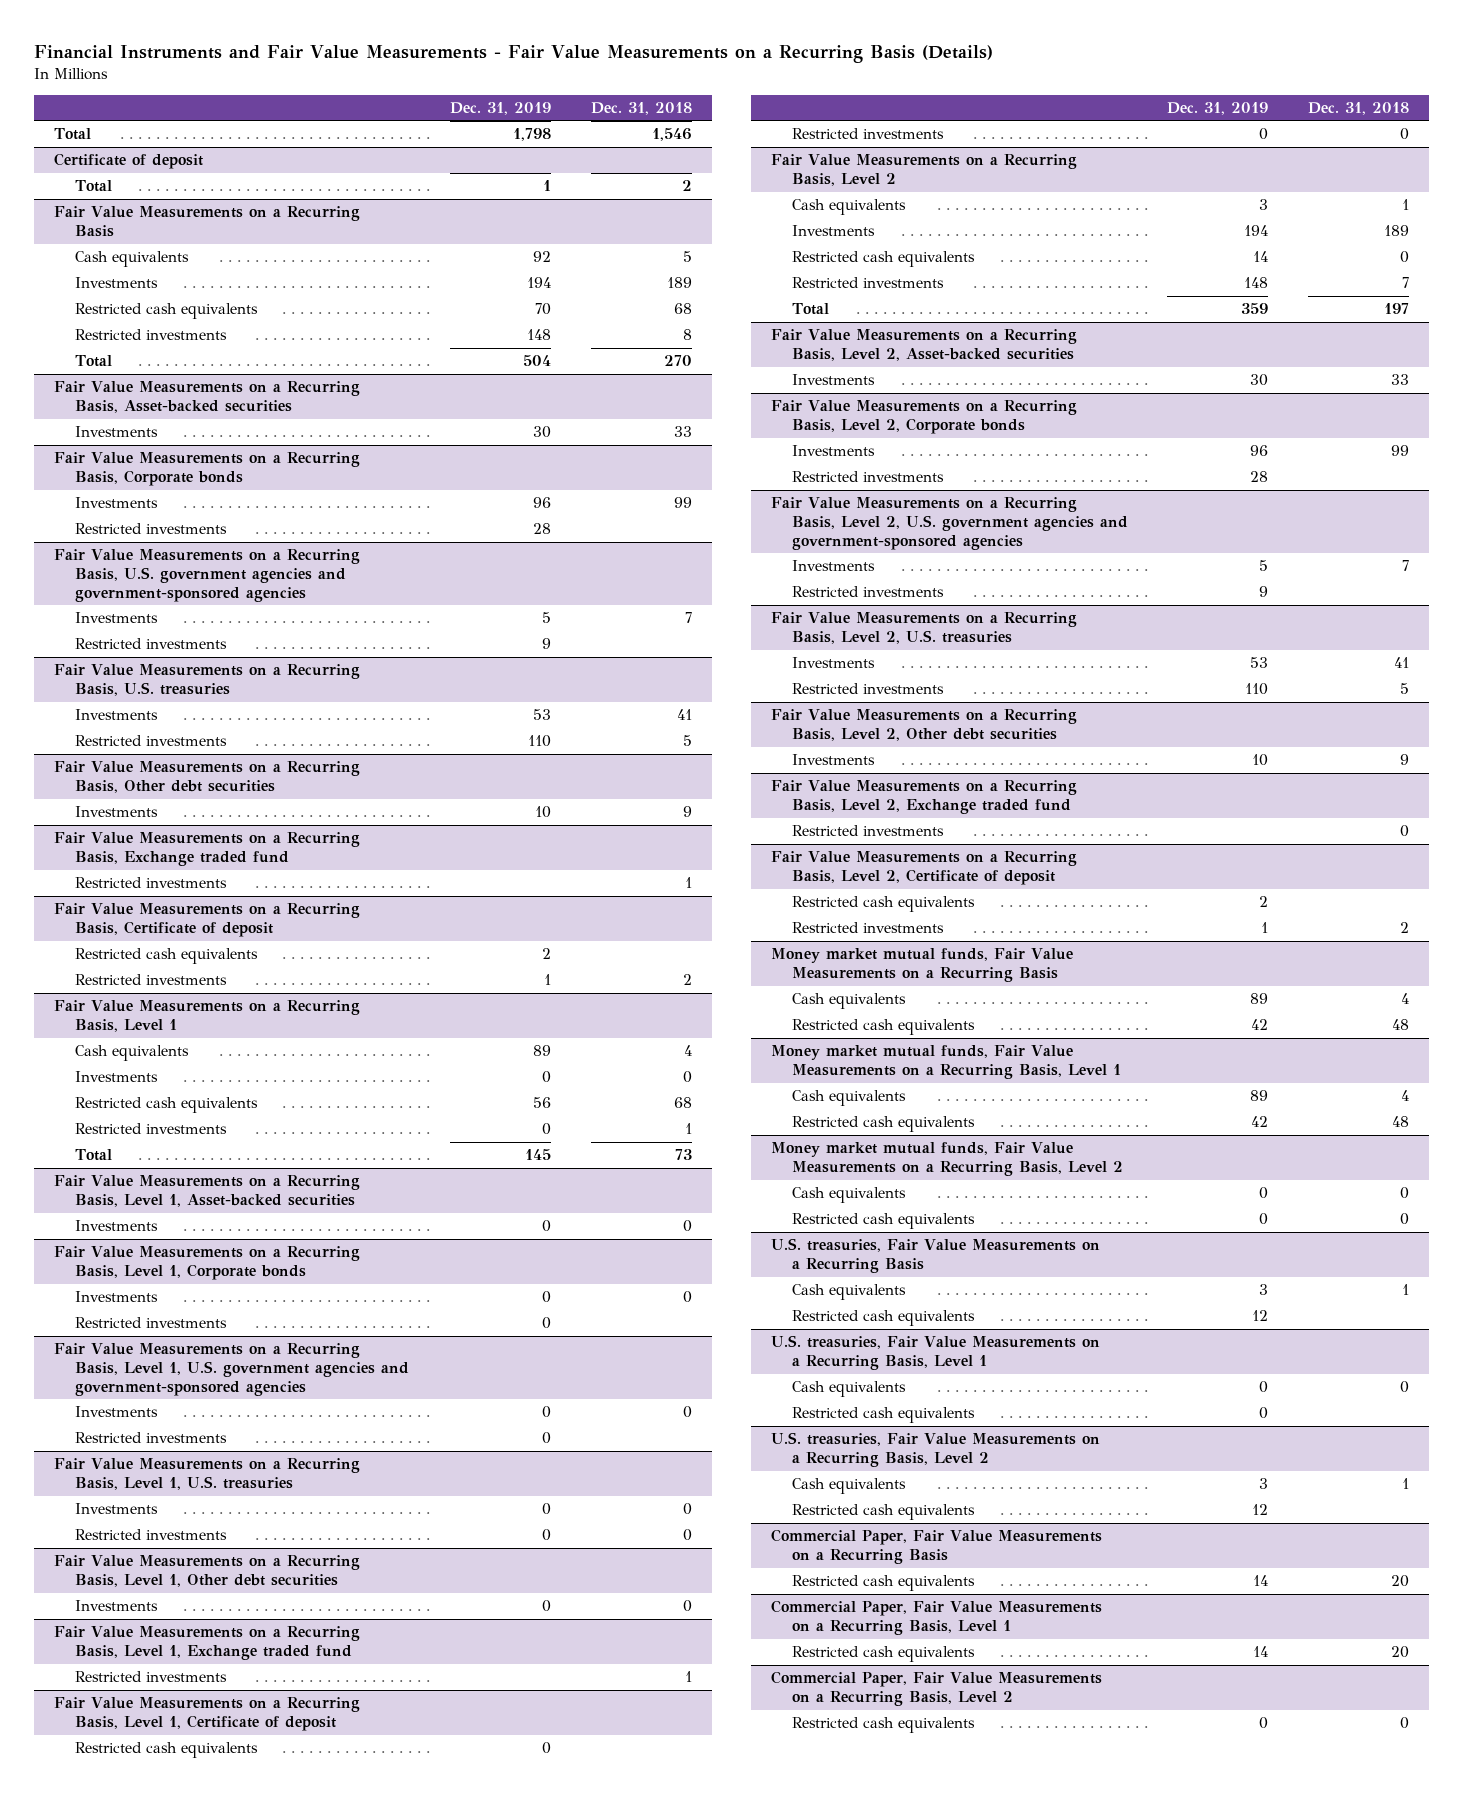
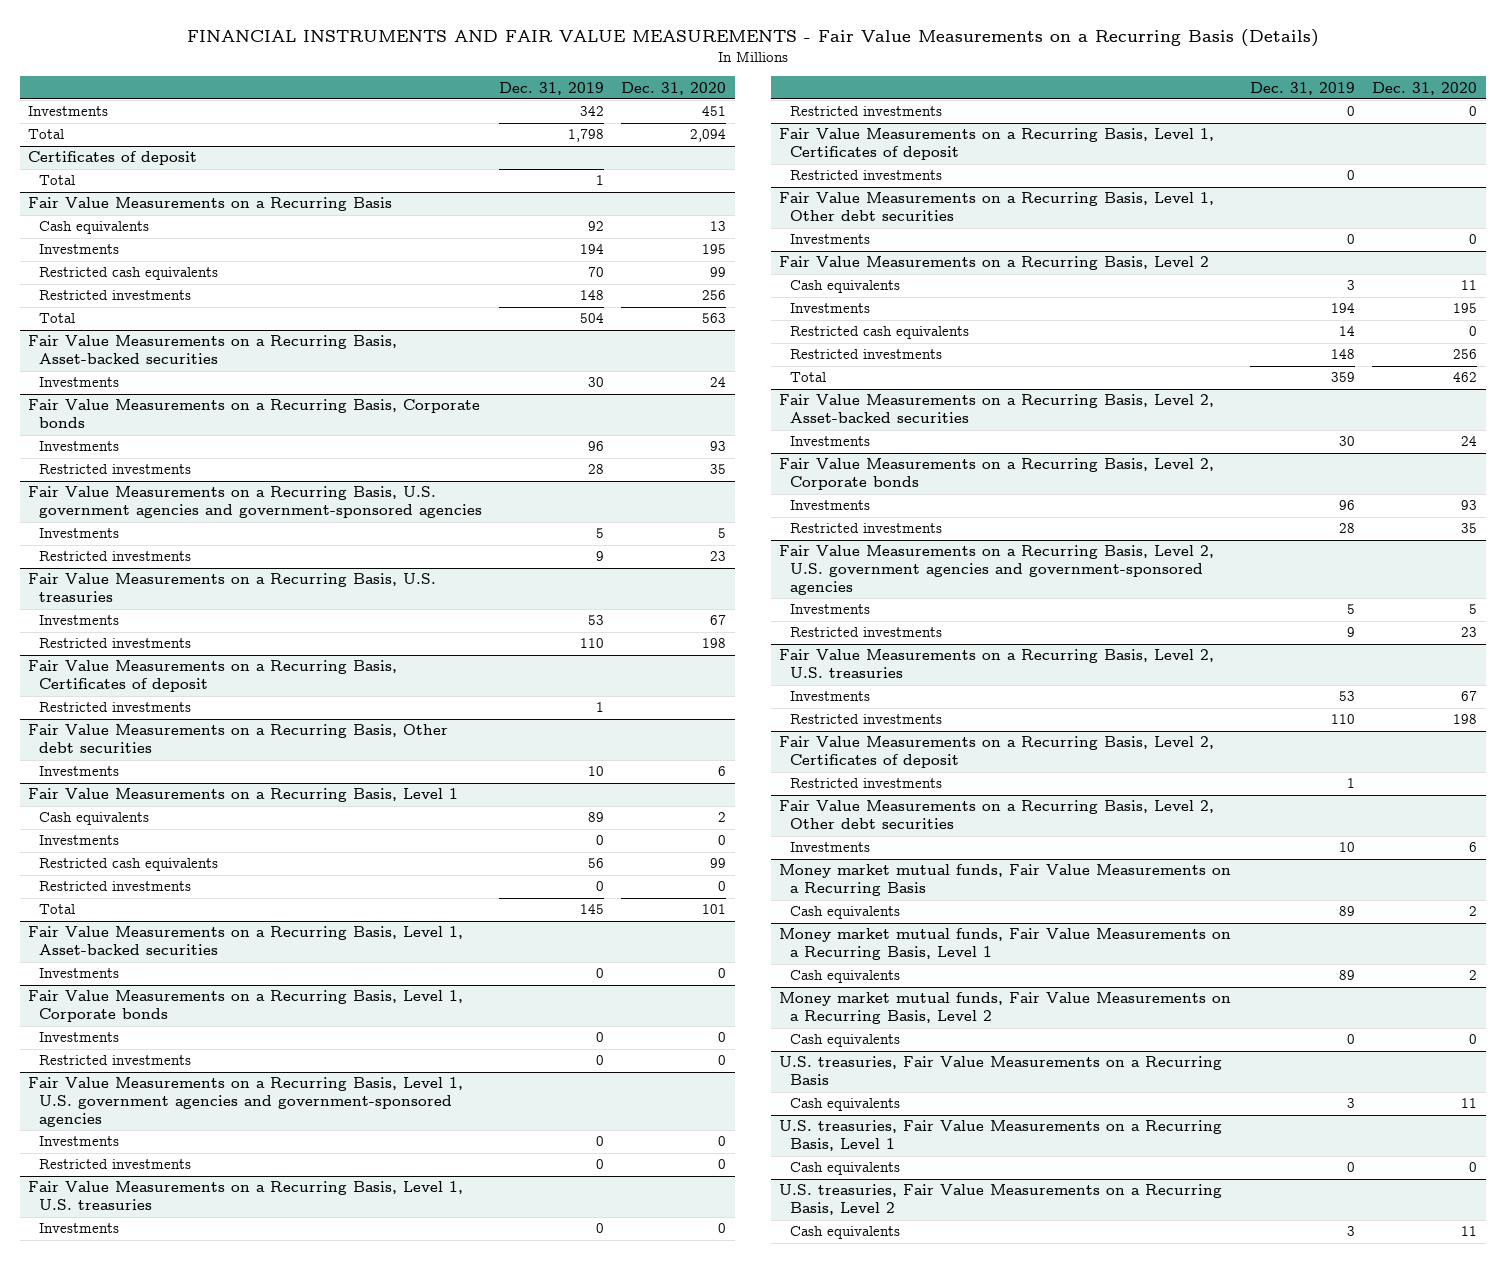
- Financial Instruments and Fair Value Measurements - Fair Value Measurements on a Recurring Basis (Details)
+ FINANCIAL INSTRUMENTS AND FAIR VALUE MEASUREMENTS - Fair Value Measurements on a Recurring Basis (Details)
- | Dec. 31, 2019 | Dec. 31, 2018
+ | Dec. 31, 2019 | Dec. 31, 2020
+ Investments | 342 | 451
- Certificate of deposit
+ Certificates of deposit
+ Fair Value Measurements on a Recurring Basis, Certificates of deposit
+ Restricted investments | 1 |
- Fair Value Measurements on a Recurring Basis, Exchange traded fund
- Restricted investments | | 1
- Fair Value Measurements on a Recurring Basis, Certificate of deposit
- Restricted cash equivalents | 2 |
- Restricted investments | 1 | 2
+ Fair Value Measurements on a Recurring Basis, Level 1, Certificates of deposit
+ Restricted investments | 0 |
- Fair Value Measurements on a Recurring Basis, Level 1, Exchange traded fund
- Restricted investments | | 1
- Fair Value Measurements on a Recurring Basis, Level 1, Certificate of deposit
- Restricted cash equivalents | 0 |
- Restricted investments | 0 | 0
+ Fair Value Measurements on a Recurring Basis, Level 2, Certificates of deposit
+ Restricted investments | 1 |
- Fair Value Measurements on a Recurring Basis, Level 2, Exchange traded fund
- Restricted investments | | 0
- Fair Value Measurements on a Recurring Basis, Level 2, Certificate of deposit
- Restricted cash equivalents | 2 |
- Restricted investments | 1 | 2
@ Money market mutual funds, Fair Value Measurements on a Recurring Basis
- Restricted cash equivalents | 42 | 48
@ Money market mutual funds, Fair Value Measurements on a Recurring Basis, Level 1
- Restricted cash equivalents | 42 | 48
@ Money market mutual funds, Fair Value Measurements on a Recurring Basis, Level 2
- Restricted cash equivalents | 0 | 0
@ U.S. treasuries, Fair Value Measurements on a Recurring Basis
- Restricted cash equivalents | 12 |
@ U.S. treasuries, Fair Value Measurements on a Recurring Basis, Level 1
- Restricted cash equivalents | 0 |
@ U.S. treasuries, Fair Value Measurements on a Recurring Basis, Level 2
- Restricted cash equivalents | 12 |
- Commercial Paper, Fair Value Measurements on a Recurring Basis
- Restricted cash equivalents | 14 | 20
- Commercial Paper, Fair Value Measurements on a Recurring Basis, Level 1
- Restricted cash equivalents | 14 | 20
- Commercial Paper, Fair Value Measurements on a Recurring Basis, Level 2
- Restricted cash equivalents | 0 | 0

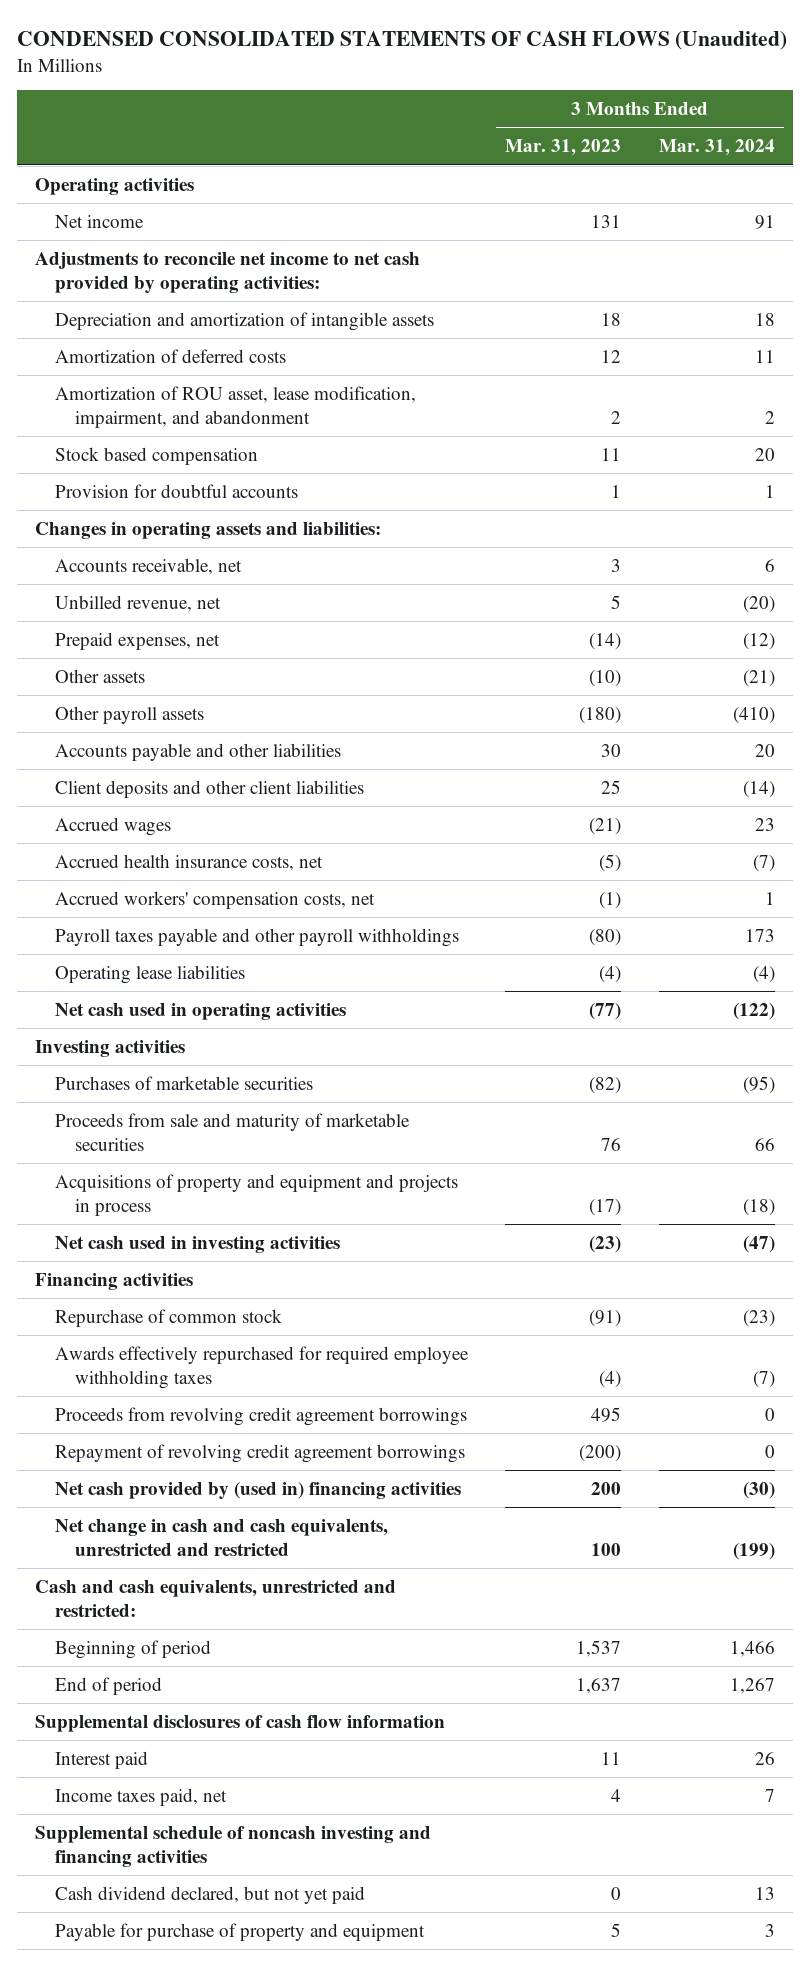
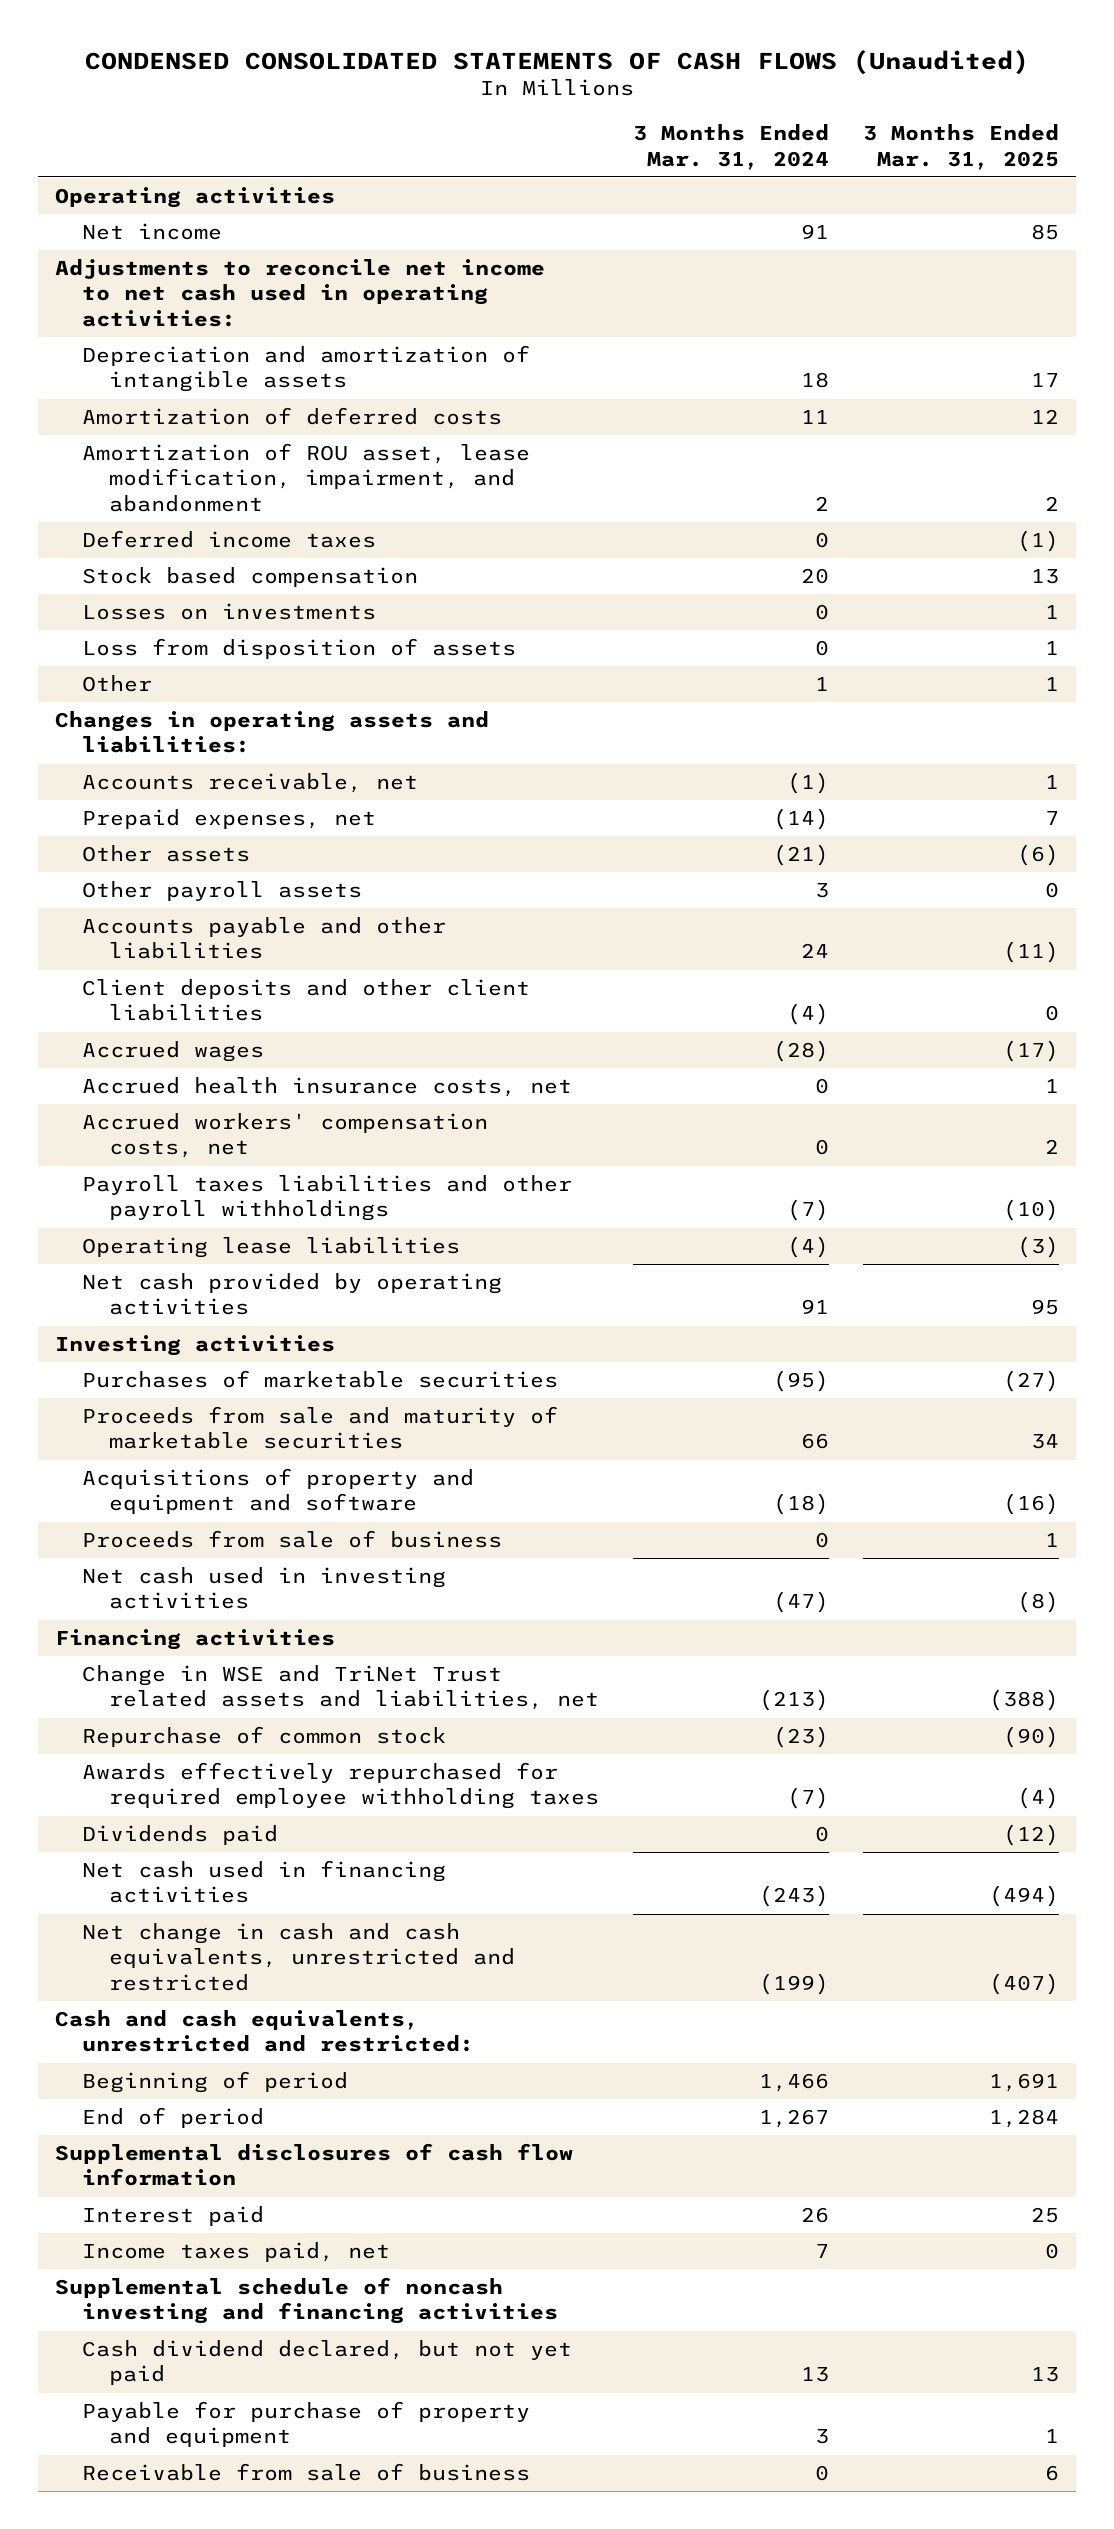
- | 3 Months Ended Mar. 31, 2023 | 3 Months Ended Mar. 31, 2024
+ | 3 Months Ended Mar. 31, 2024 | 3 Months Ended Mar. 31, 2025
- Adjustments to reconcile net income to net cash provided by operating activities:
+ Adjustments to reconcile net income to net cash used in operating activities:
+ Deferred income taxes | 0 | (1)
- Provision for doubtful accounts | 1 | 1
+ Losses on investments | 0 | 1
+ Loss from disposition of assets | 0 | 1
+ Other | 1 | 1
- Accounts receivable, net | 3 | 6
- Unbilled revenue, net | 5 | (20)
- Prepaid expenses, net | (14) | (12)
+ Accounts receivable, net | (1) | 1
+ Prepaid expenses, net | (14) | 7
- Other payroll assets | (180) | (410)
- Accounts payable and other liabilities | 30 | 20
- Client deposits and other client liabilities | 25 | (14)
- Accrued wages | (21) | 23
- Accrued health insurance costs, net | (5) | (7)
- Accrued workers' compensation costs, net | (1) | 1
- Payroll taxes payable and other payroll withholdings | (80) | 173
+ Other payroll assets | 3 | 0
+ Accounts payable and other liabilities | 24 | (11)
+ Client deposits and other client liabilities | (4) | 0
+ Accrued wages | (28) | (17)
+ Accrued health insurance costs, net | 0 | 1
+ Accrued workers' compensation costs, net | 0 | 2
+ Payroll taxes liabilities and other payroll withholdings | (7) | (10)
- Net cash used in operating activities | (77) | (122)
+ Net cash provided by operating activities | 91 | 95
- Acquisitions of property and equipment and projects in process | (17) | (18)
+ Acquisitions of property and equipment and software | (18) | (16)
+ Proceeds from sale of business | 0 | 1
+ Change in WSE and TriNet Trust related assets and liabilities, net | (213) | (388)
- Proceeds from revolving credit agreement borrowings | 495 | 0
- Repayment of revolving credit agreement borrowings | (200) | 0
- Net cash provided by (used in) financing activities | 200 | (30)
+ Dividends paid | 0 | (12)
+ Net cash used in financing activities | (243) | (494)
+ Receivable from sale of business | 0 | 6

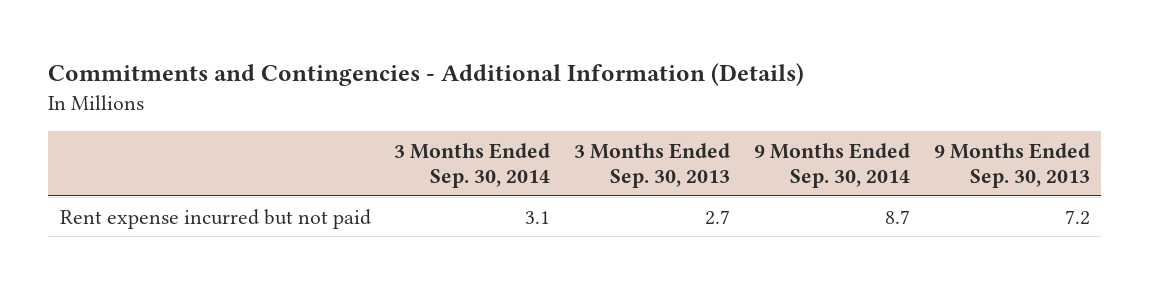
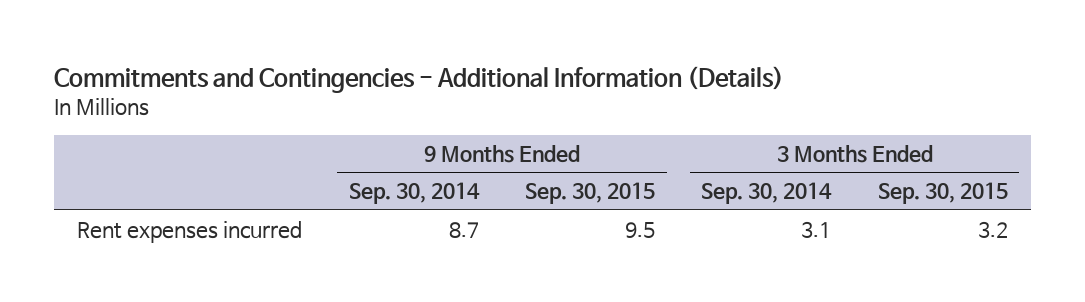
- | 3 Months Ended Sep. 30, 2014 | 3 Months Ended Sep. 30, 2013 | 9 Months Ended Sep. 30, 2014 | 9 Months Ended Sep. 30, 2013
+ | 9 Months Ended Sep. 30, 2014 | 9 Months Ended Sep. 30, 2015 | 3 Months Ended Sep. 30, 2014 | 3 Months Ended Sep. 30, 2015
- Rent expense incurred but not paid | 3.1 | 2.7 | 8.7 | 7.2
+ Rent expenses incurred | 8.7 | 9.5 | 3.1 | 3.2

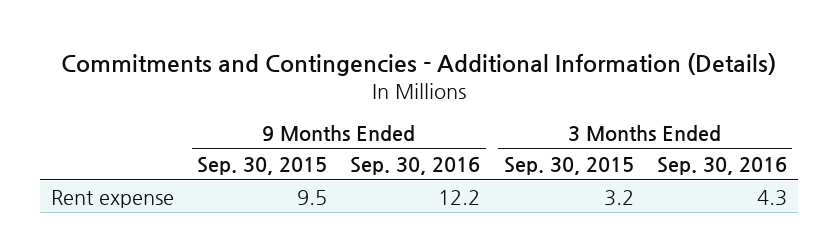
- | 9 Months Ended Sep. 30, 2014 | 9 Months Ended Sep. 30, 2015 | 3 Months Ended Sep. 30, 2014 | 3 Months Ended Sep. 30, 2015
+ | 9 Months Ended Sep. 30, 2015 | 9 Months Ended Sep. 30, 2016 | 3 Months Ended Sep. 30, 2015 | 3 Months Ended Sep. 30, 2016
- Rent expenses incurred | 8.7 | 9.5 | 3.1 | 3.2
+ Rent expense | 9.5 | 12.2 | 3.2 | 4.3

